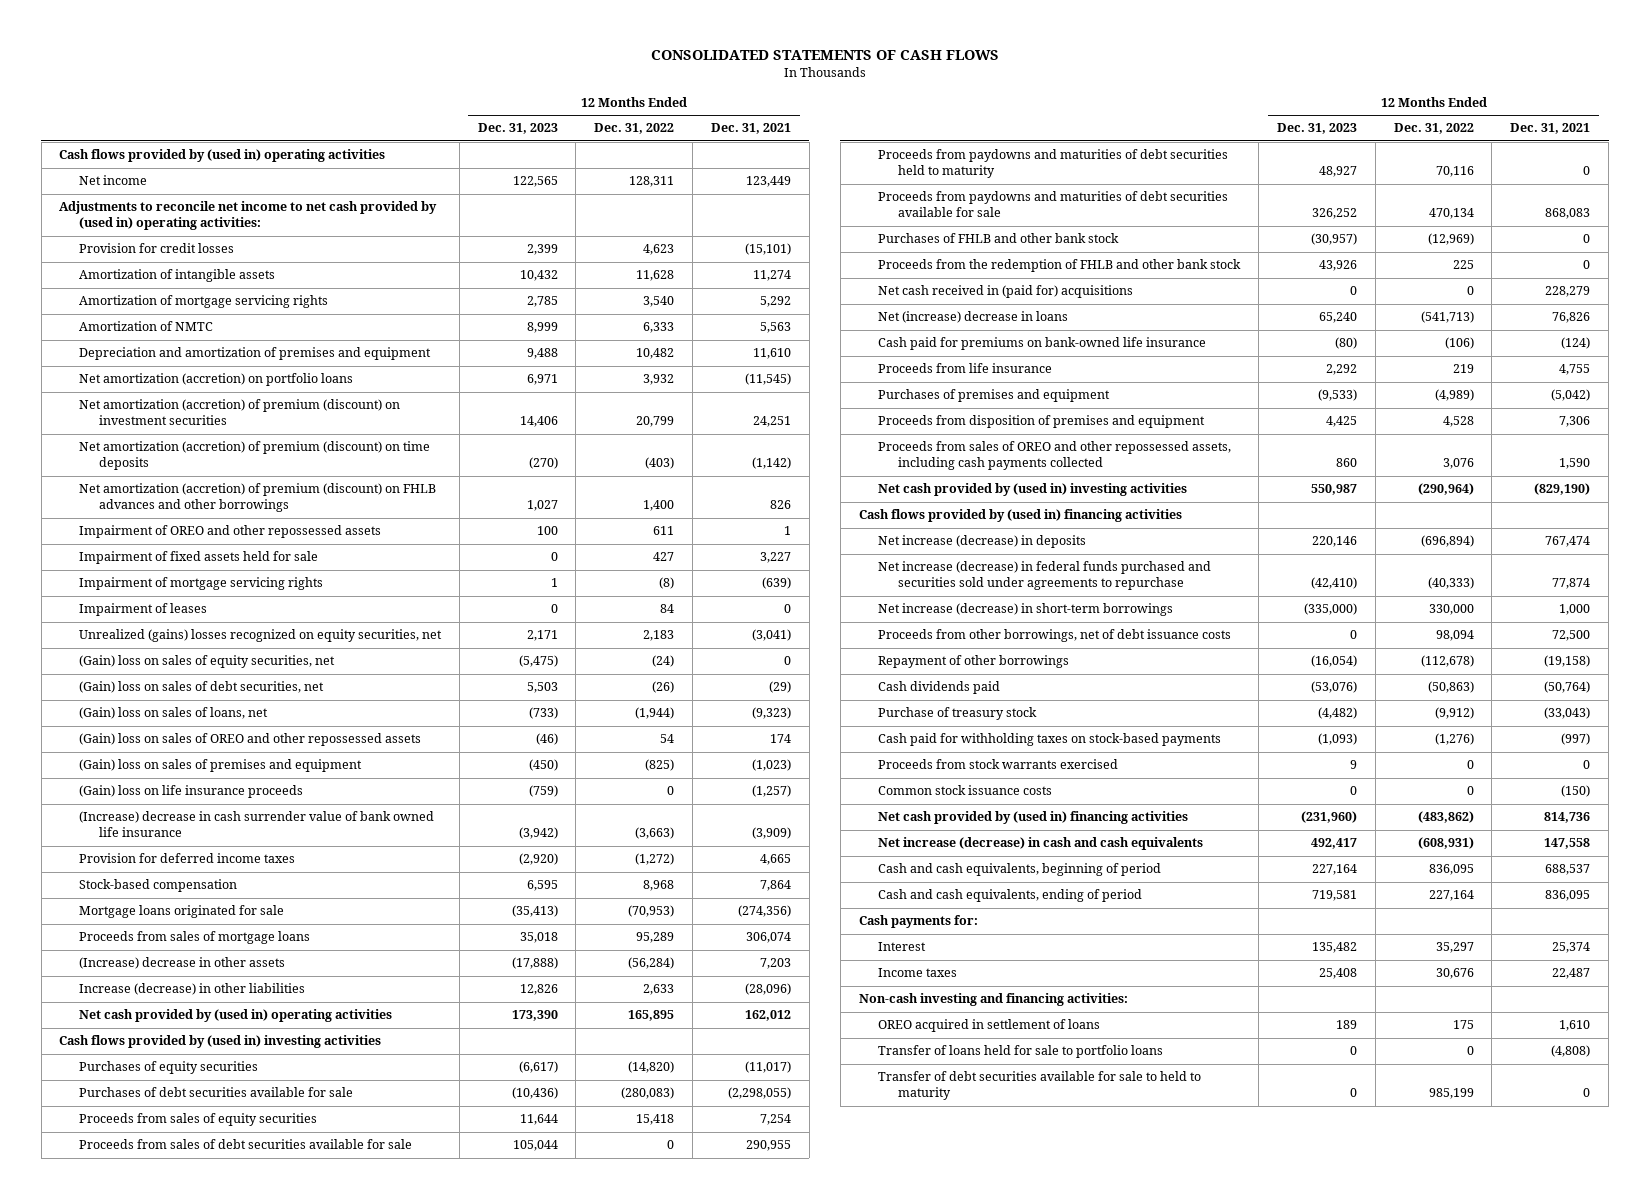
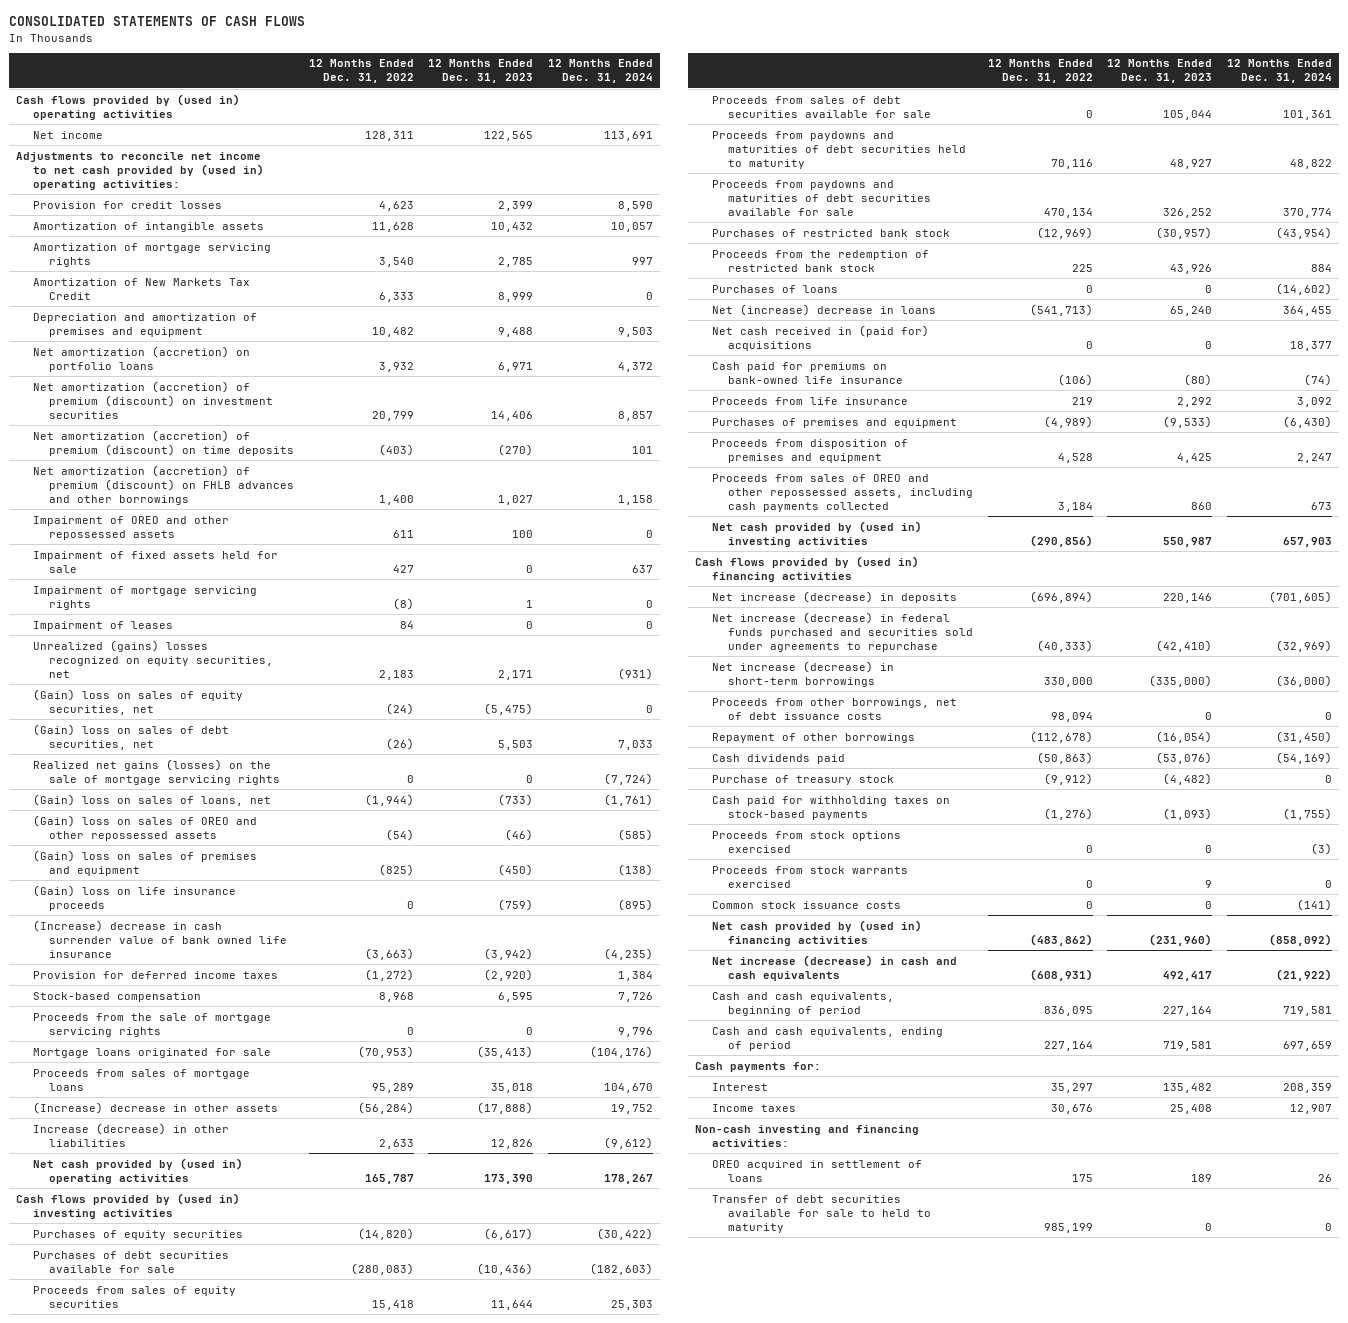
- | 12 Months Ended Dec. 31, 2023 | 12 Months Ended Dec. 31, 2022 | 12 Months Ended Dec. 31, 2021
+ | 12 Months Ended Dec. 31, 2022 | 12 Months Ended Dec. 31, 2023 | 12 Months Ended Dec. 31, 2024
- Amortization of NMTC | 8,999 | 6,333 | 5,563
+ Amortization of New Markets Tax Credit | 6,333 | 8,999 | 0
+ Realized net gains (losses) on the sale of mortgage servicing rights | 0 | 0 | (7,724)
- (Gain) loss on sales of OREO and other repossessed assets | (46) | 54 | 174
+ (Gain) loss on sales of OREO and other repossessed assets | (54) | (46) | (585)
+ Proceeds from the sale of mortgage servicing rights | 0 | 0 | 9,796
- Net cash provided by (used in) operating activities | 173,390 | 165,895 | 162,012
+ Net cash provided by (used in) operating activities | 165,787 | 173,390 | 178,267
- Purchases of FHLB and other bank stock | (30,957) | (12,969) | 0
- Proceeds from the redemption of FHLB and other bank stock | 43,926 | 225 | 0
+ Purchases of restricted bank stock | (12,969) | (30,957) | (43,954)
+ Proceeds from the redemption of restricted bank stock | 225 | 43,926 | 884
+ Purchases of loans | 0 | 0 | (14,602)
moved down: Net cash received in (paid for) acquisitions | 0 | 0 | 18,377
- Proceeds from sales of OREO and other repossessed assets, including cash payments collected | 860 | 3,076 | 1,590
- Net cash provided by (used in) investing activities | 550,987 | (290,964) | (829,190)
+ Proceeds from sales of OREO and other repossessed assets, including cash payments collected | 3,184 | 860 | 673
+ Net cash provided by (used in) investing activities | (290,856) | 550,987 | 657,903
+ Proceeds from stock options exercised | 0 | 0 | (3)
- Transfer of loans held for sale to portfolio loans | 0 | 0 | (4,808)

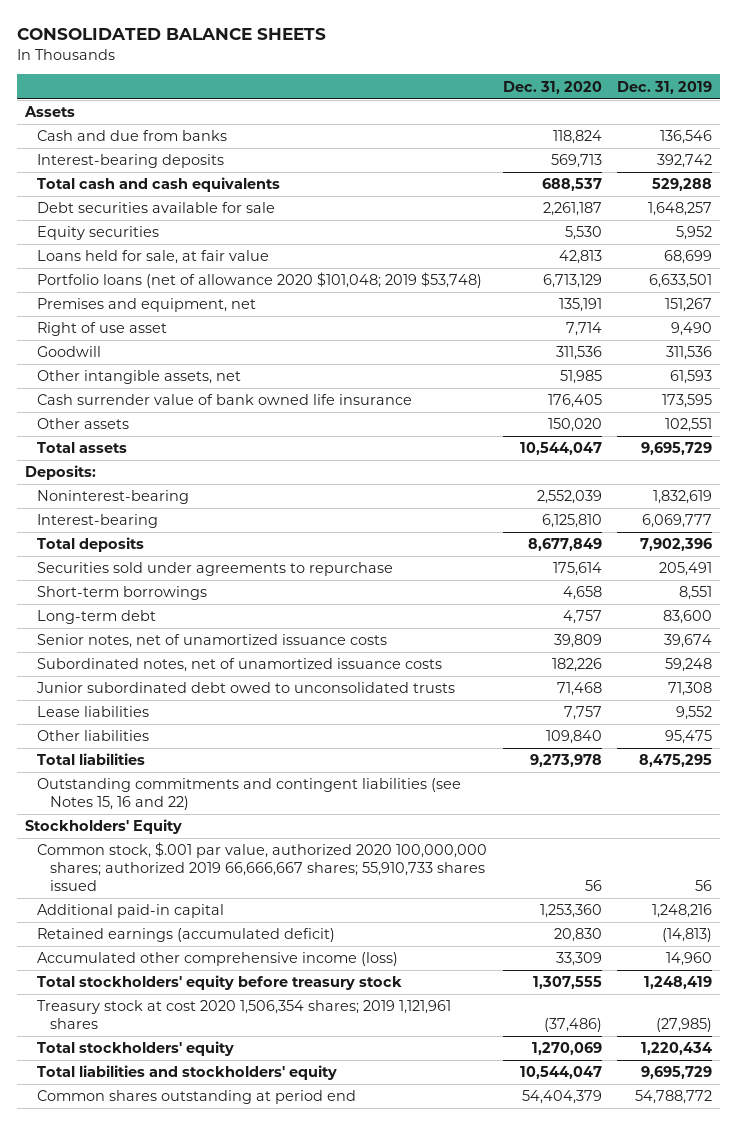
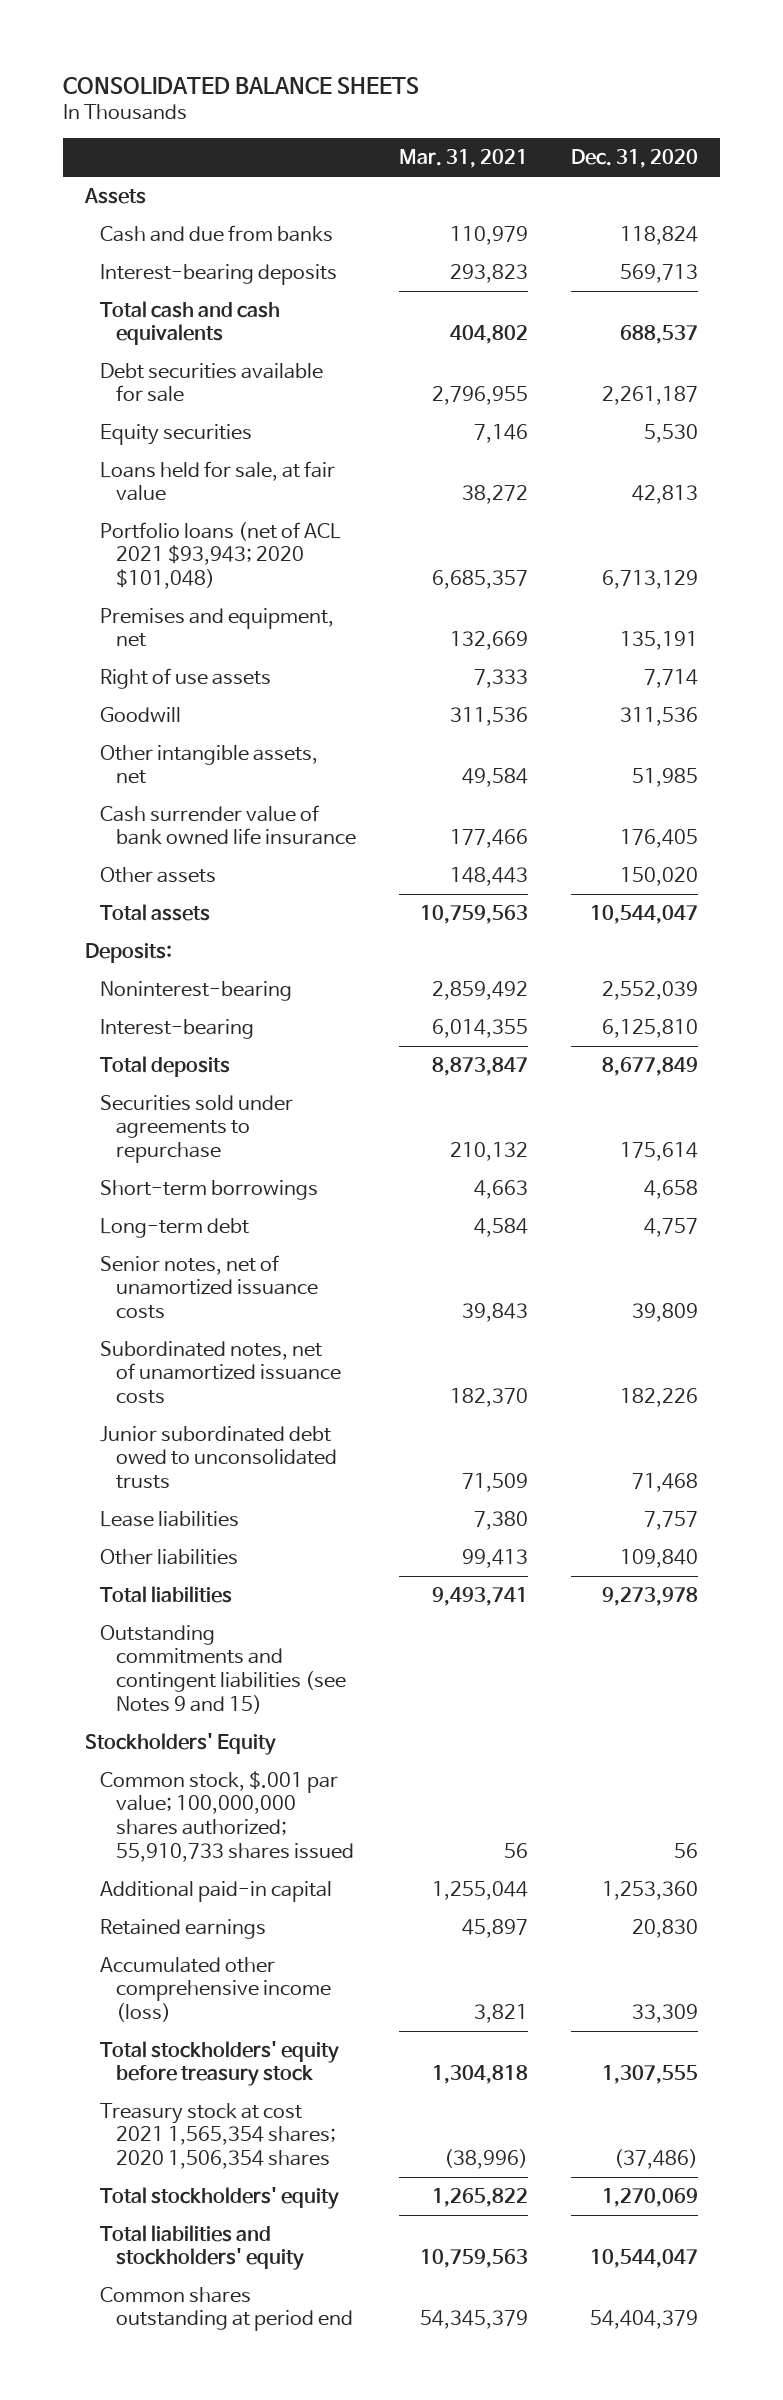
- | Dec. 31, 2020 | Dec. 31, 2019
+ | Mar. 31, 2021 | Dec. 31, 2020
- Portfolio loans (net of allowance 2020 $101,048; 2019 $53,748) | 6,713,129 | 6,633,501
+ Portfolio loans (net of ACL 2021 $93,943; 2020 $101,048) | 6,685,357 | 6,713,129
- Right of use asset | 7,714 | 9,490
+ Right of use assets | 7,333 | 7,714
- Outstanding commitments and contingent liabilities (see Notes 15, 16 and 22)
+ Outstanding commitments and contingent liabilities (see Notes 9 and 15)
- Common stock, $.001 par value, authorized 2020 100,000,000 shares; authorized 2019 66,666,667 shares; 55,910,733 shares issued | 56 | 56
+ Common stock, $.001 par value; 100,000,000 shares authorized; 55,910,733 shares issued | 56 | 56
- Retained earnings (accumulated deficit) | 20,830 | (14,813)
+ Retained earnings | 45,897 | 20,830
- Treasury stock at cost 2020 1,506,354 shares; 2019 1,121,961 shares | (37,486) | (27,985)
+ Treasury stock at cost 2021 1,565,354 shares; 2020 1,506,354 shares | (38,996) | (37,486)

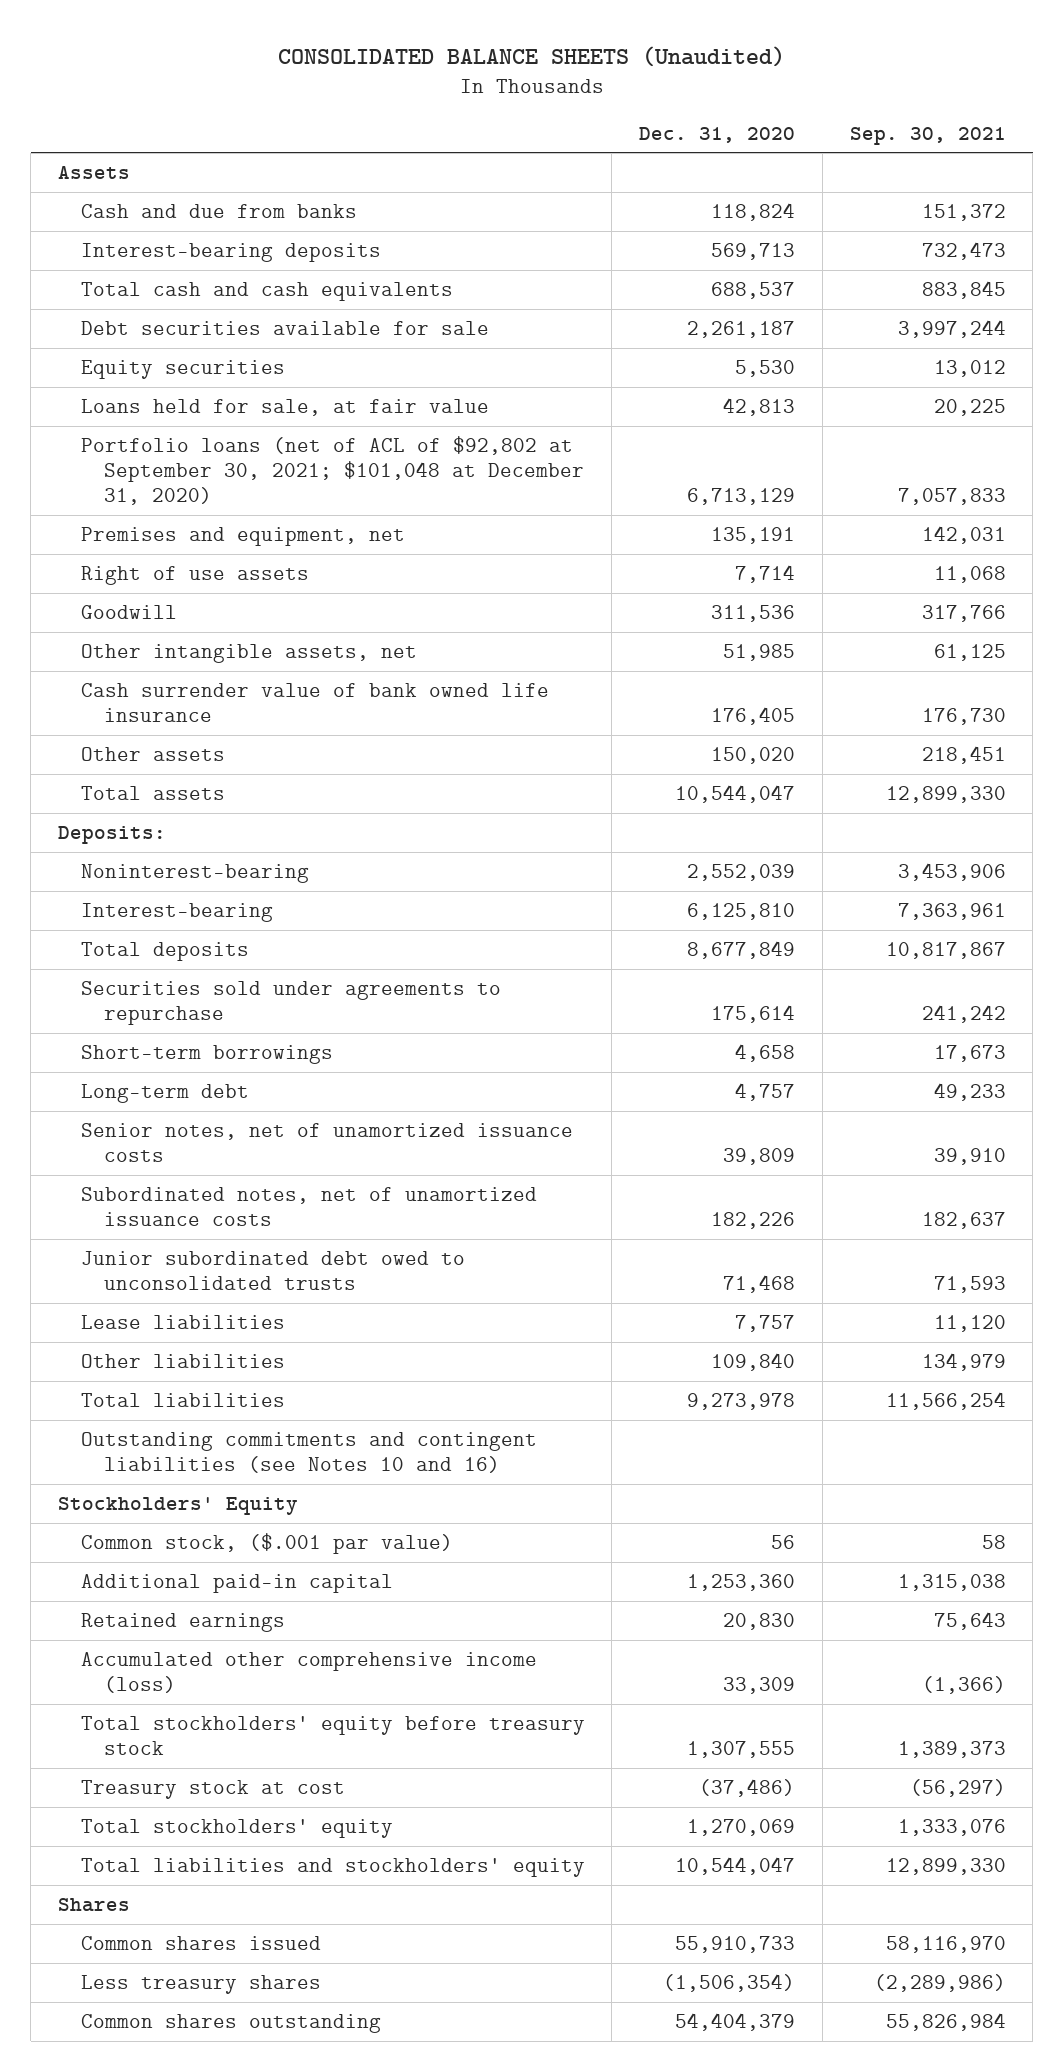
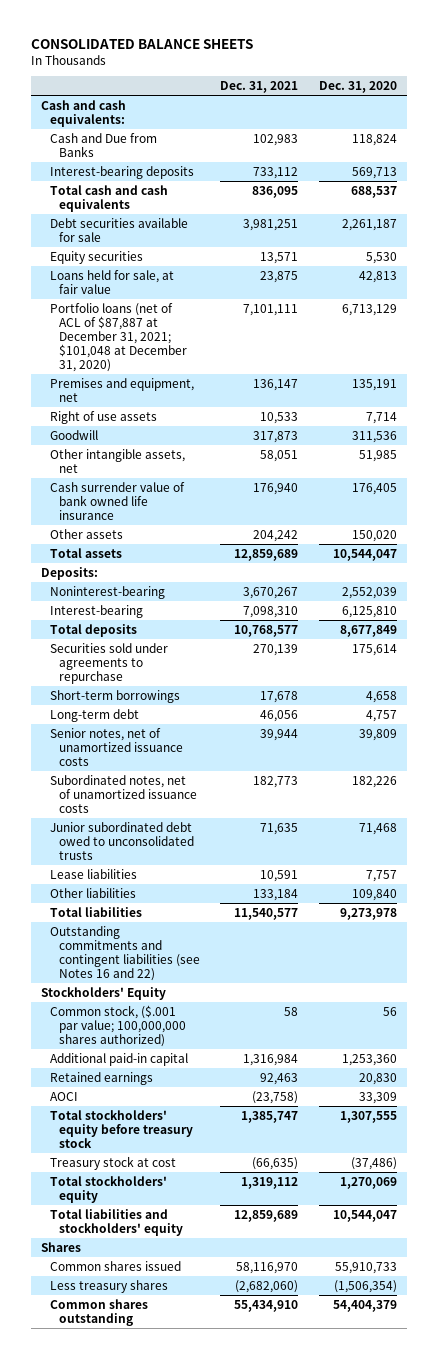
- CONSOLIDATED BALANCE SHEETS (Unaudited)
+ CONSOLIDATED BALANCE SHEETS
- | Dec. 31, 2020 | Sep. 30, 2021
+ | Dec. 31, 2021 | Dec. 31, 2020
- Assets
- Cash and due from banks | 118,824 | 151,372
+ Cash and cash equivalents:
+ Cash and Due from Banks | 102,983 | 118,824
- Portfolio loans (net of ACL of $92,802 at September 30, 2021; $101,048 at December 31, 2020) | 6,713,129 | 7,057,833
+ Portfolio loans (net of ACL of $87,887 at December 31, 2021; $101,048 at December 31, 2020) | 7,101,111 | 6,713,129
- Outstanding commitments and contingent liabilities (see Notes 10 and 16)
+ Outstanding commitments and contingent liabilities (see Notes 16 and 22)
- Common stock, ($.001 par value) | 56 | 58
+ Common stock, ($.001 par value; 100,000,000 shares authorized) | 58 | 56
- Accumulated other comprehensive income (loss) | 33,309 | (1,366)
+ AOCI | (23,758) | 33,309

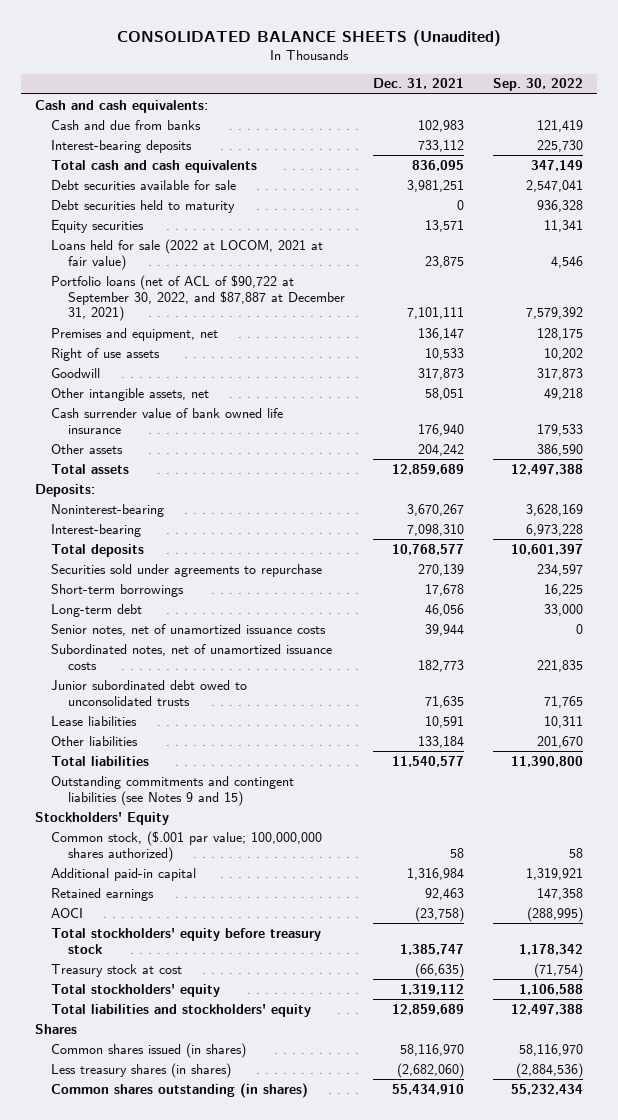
- CONSOLIDATED BALANCE SHEETS
+ CONSOLIDATED BALANCE SHEETS (Unaudited)
- | Dec. 31, 2021 | Dec. 31, 2020
+ | Dec. 31, 2021 | Sep. 30, 2022
- Cash and Due from Banks | 102,983 | 118,824
+ Cash and due from banks | 102,983 | 121,419
+ Debt securities held to maturity | 0 | 936,328
- Loans held for sale, at fair value | 23,875 | 42,813
- Portfolio loans (net of ACL of $87,887 at December 31, 2021; $101,048 at December 31, 2020) | 7,101,111 | 6,713,129
+ Loans held for sale (2022 at LOCOM, 2021 at fair value) | 23,875 | 4,546
+ Portfolio loans (net of ACL of $90,722 at September 30, 2022, and $87,887 at December 31, 2021) | 7,101,111 | 7,579,392
- Outstanding commitments and contingent liabilities (see Notes 16 and 22)
+ Outstanding commitments and contingent liabilities (see Notes 9 and 15)
- Common shares issued | 58,116,970 | 55,910,733
- Less treasury shares | (2,682,060) | (1,506,354)
- Common shares outstanding | 55,434,910 | 54,404,379
+ Common shares issued (in shares) | 58,116,970 | 58,116,970
+ Less treasury shares (in shares) | (2,682,060) | (2,884,536)
+ Common shares outstanding (in shares) | 55,434,910 | 55,232,434

